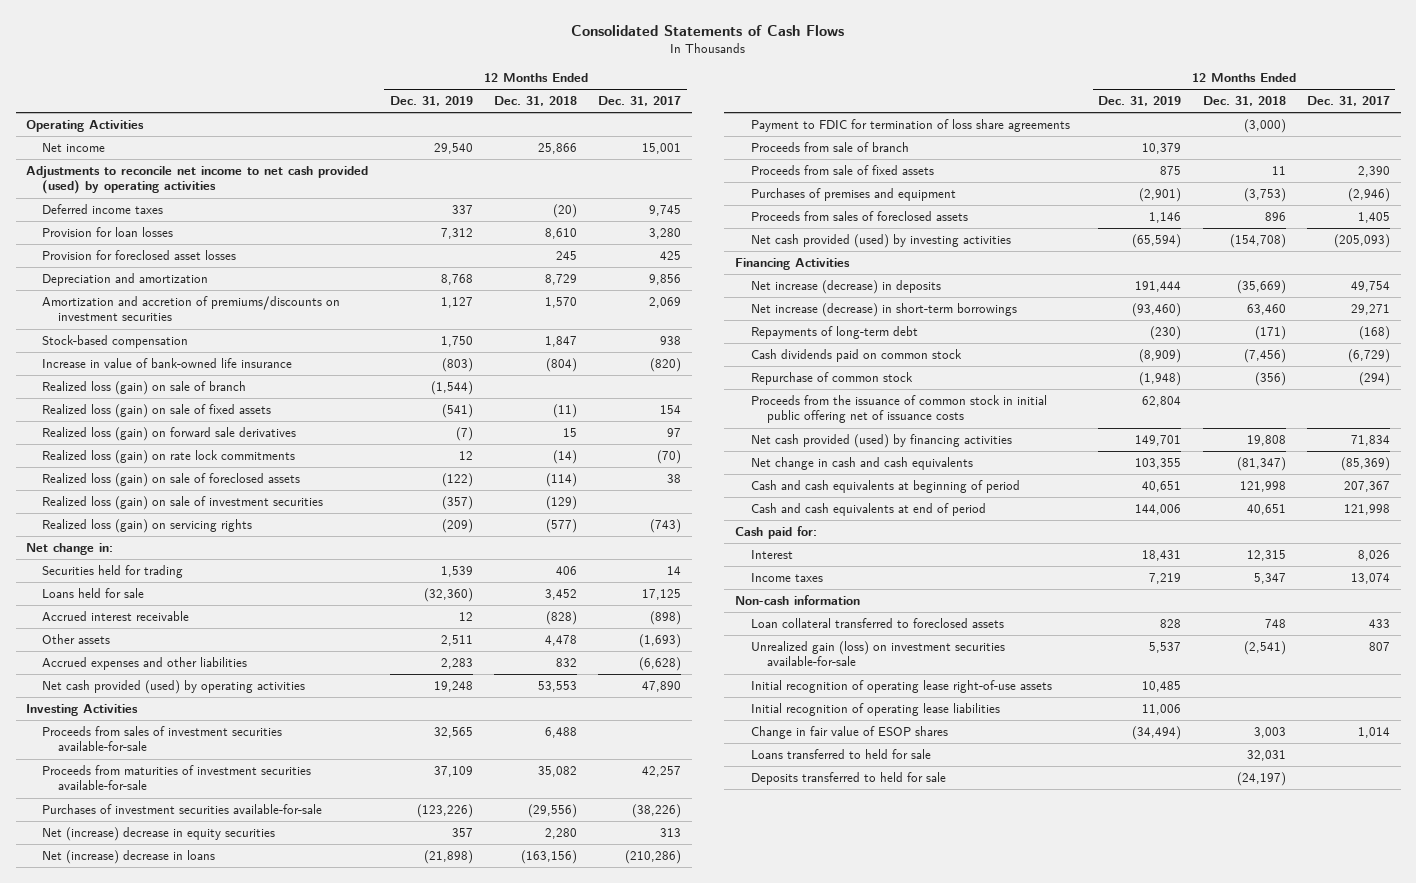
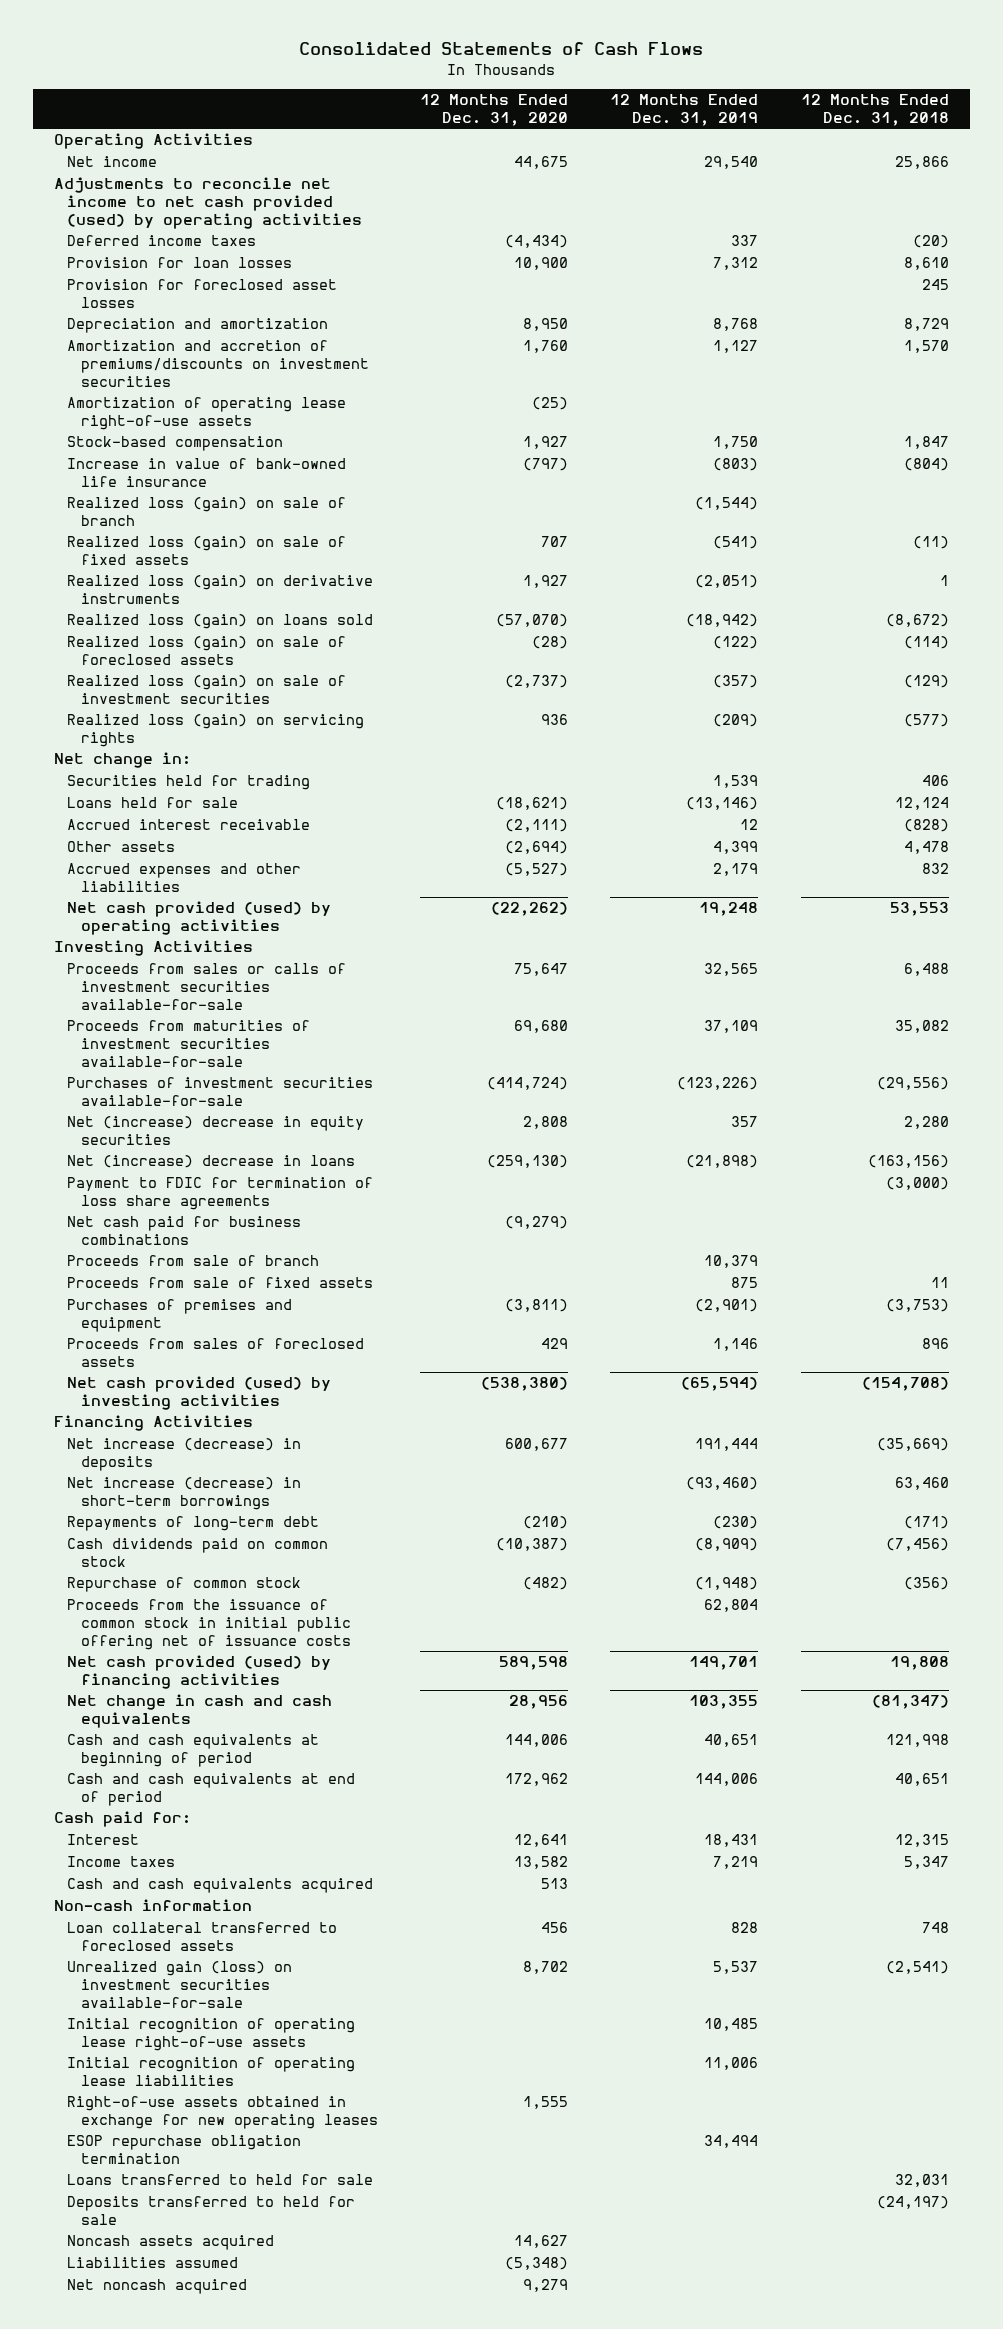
- | 12 Months Ended Dec. 31, 2019 | 12 Months Ended Dec. 31, 2018 | 12 Months Ended Dec. 31, 2017
+ | 12 Months Ended Dec. 31, 2020 | 12 Months Ended Dec. 31, 2019 | 12 Months Ended Dec. 31, 2018
+ Amortization of operating lease right-of-use assets | (25) | |
- Realized loss (gain) on forward sale derivatives | (7) | 15 | 97
- Realized loss (gain) on rate lock commitments | 12 | (14) | (70)
+ Realized loss (gain) on derivative instruments | 1,927 | (2,051) | 1
+ Realized loss (gain) on loans sold | (57,070) | (18,942) | (8,672)
- Loans held for sale | (32,360) | 3,452 | 17,125
+ Loans held for sale | (18,621) | (13,146) | 12,124
- Other assets | 2,511 | 4,478 | (1,693)
- Accrued expenses and other liabilities | 2,283 | 832 | (6,628)
+ Other assets | (2,694) | 4,399 | 4,478
+ Accrued expenses and other liabilities | (5,527) | 2,179 | 832
- Proceeds from sales of investment securities available-for-sale | 32,565 | 6,488 |
+ Proceeds from sales or calls of investment securities available-for-sale | 75,647 | 32,565 | 6,488
+ Net cash paid for business combinations | (9,279) | |
+ Cash and cash equivalents acquired | 513 | |
- Change in fair value of ESOP shares | (34,494) | 3,003 | 1,014
+ Right-of-use assets obtained in exchange for new operating leases | 1,555 | |
+ ESOP repurchase obligation termination | | 34,494 |
+ Noncash assets acquired | 14,627 | |
+ Liabilities assumed | (5,348) | |
+ Net noncash acquired | 9,279 | |

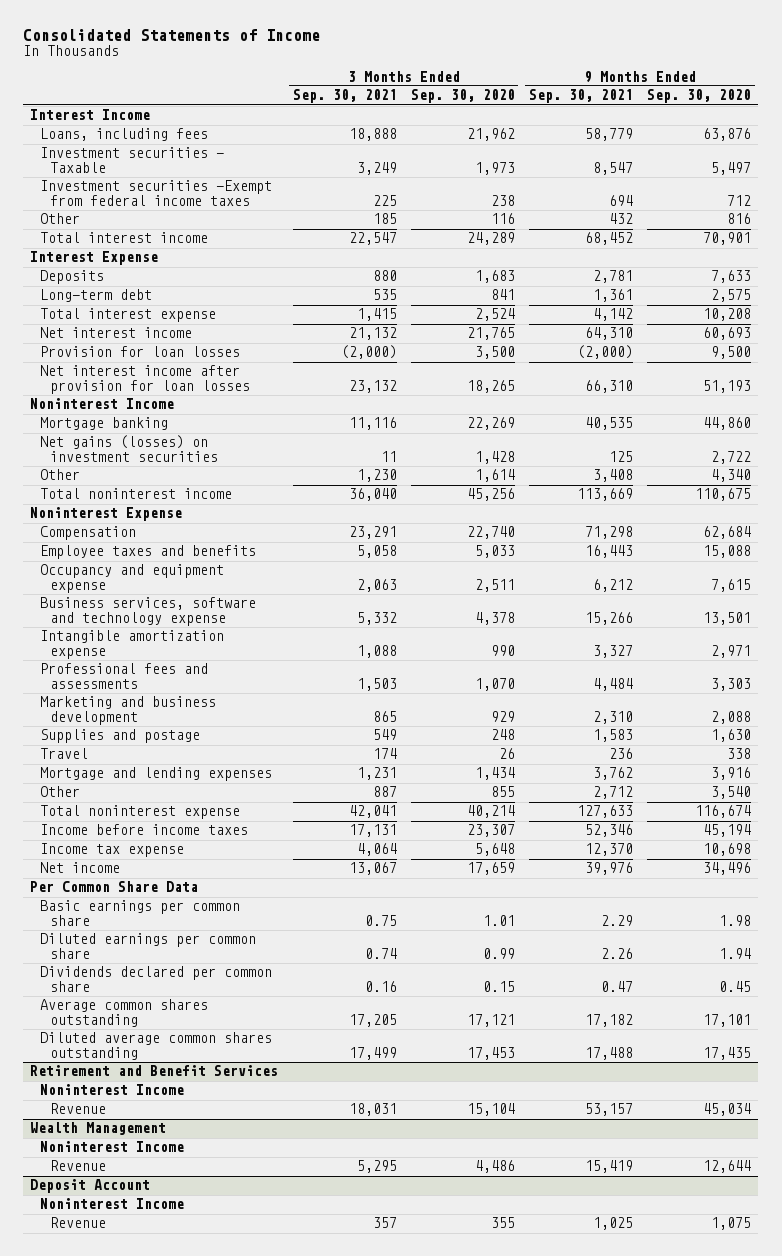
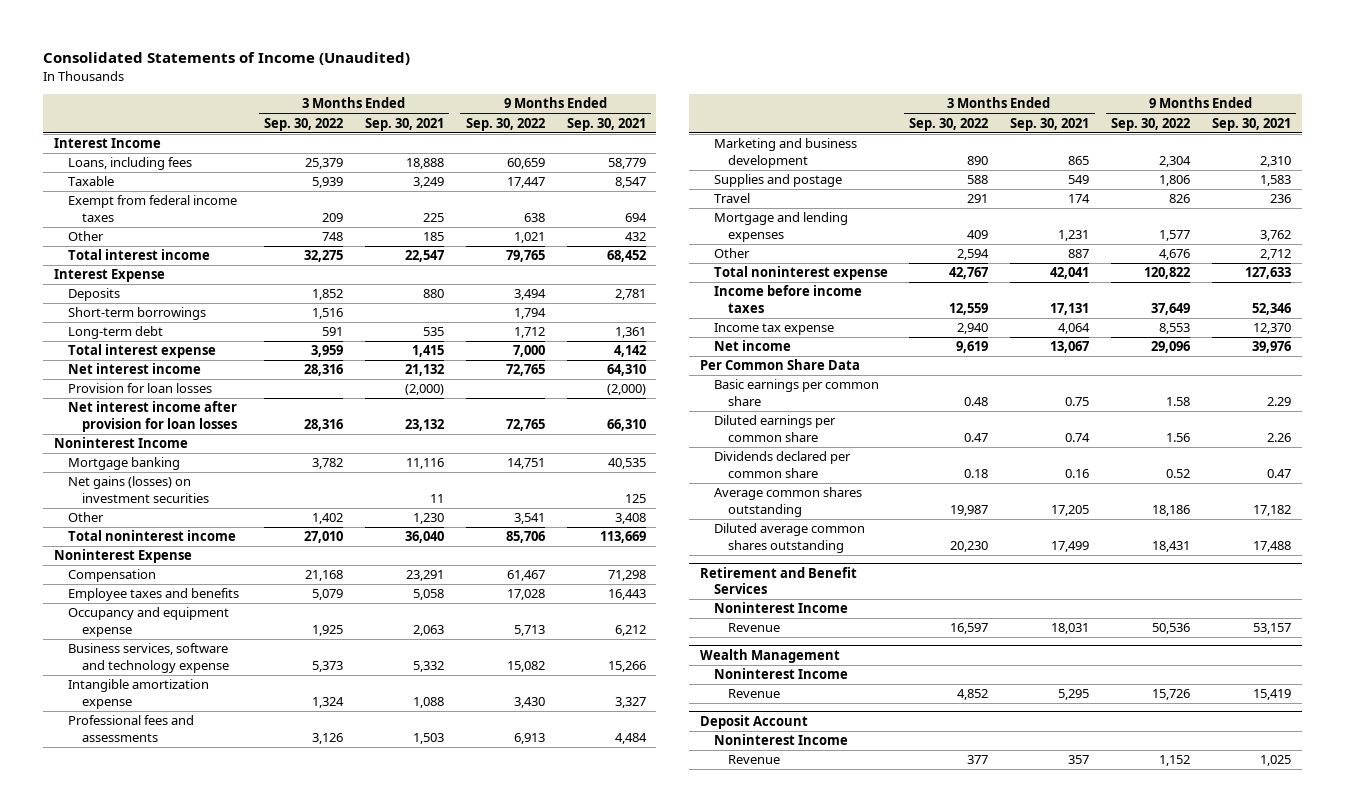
- Consolidated Statements of Income
+ Consolidated Statements of Income (Unaudited)
- | 3 Months Ended Sep. 30, 2021 | 3 Months Ended Sep. 30, 2020 | 9 Months Ended Sep. 30, 2021 | 9 Months Ended Sep. 30, 2020
+ | 3 Months Ended Sep. 30, 2022 | 3 Months Ended Sep. 30, 2021 | 9 Months Ended Sep. 30, 2022 | 9 Months Ended Sep. 30, 2021
- Investment securities - Taxable | 3,249 | 1,973 | 8,547 | 5,497
- Investment securities -Exempt from federal income taxes | 225 | 238 | 694 | 712
+ Taxable | 5,939 | 3,249 | 17,447 | 8,547
+ Exempt from federal income taxes | 209 | 225 | 638 | 694
+ Short-term borrowings | 1,516 | | 1,794 |

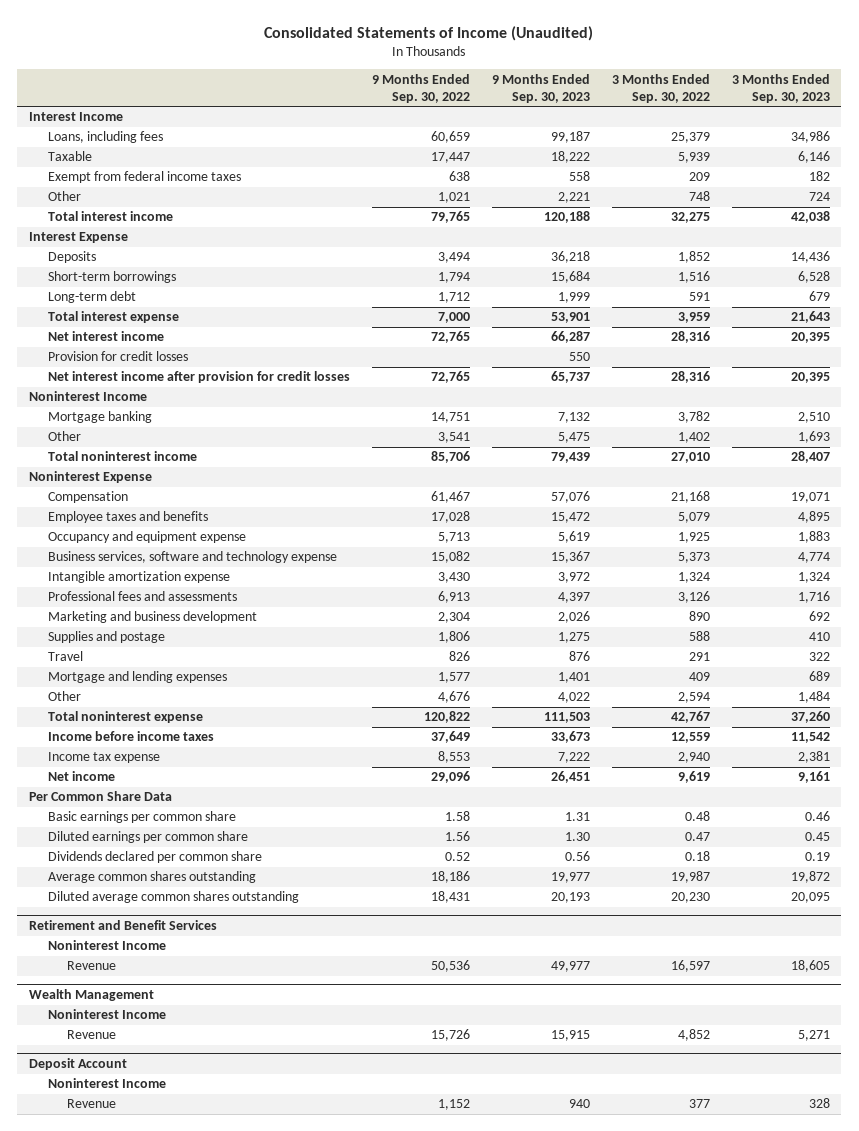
- | 3 Months Ended Sep. 30, 2022 | 3 Months Ended Sep. 30, 2021 | 9 Months Ended Sep. 30, 2022 | 9 Months Ended Sep. 30, 2021
+ | 9 Months Ended Sep. 30, 2022 | 9 Months Ended Sep. 30, 2023 | 3 Months Ended Sep. 30, 2022 | 3 Months Ended Sep. 30, 2023
- Provision for loan losses | | (2,000) | | (2,000)
- Net interest income after provision for loan losses | 28,316 | 23,132 | 72,765 | 66,310
+ Provision for credit losses | | 550 | |
+ Net interest income after provision for credit losses | 72,765 | 65,737 | 28,316 | 20,395
- Net gains (losses) on investment securities | | 11 | | 125

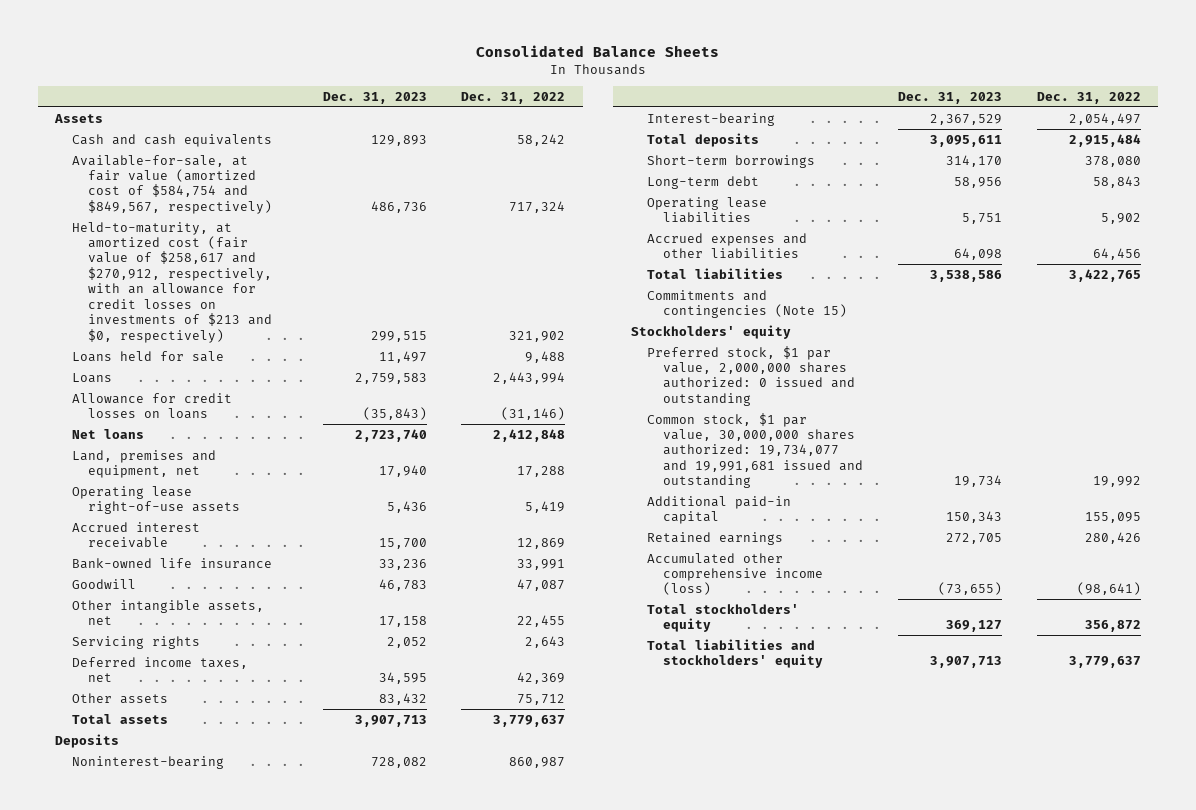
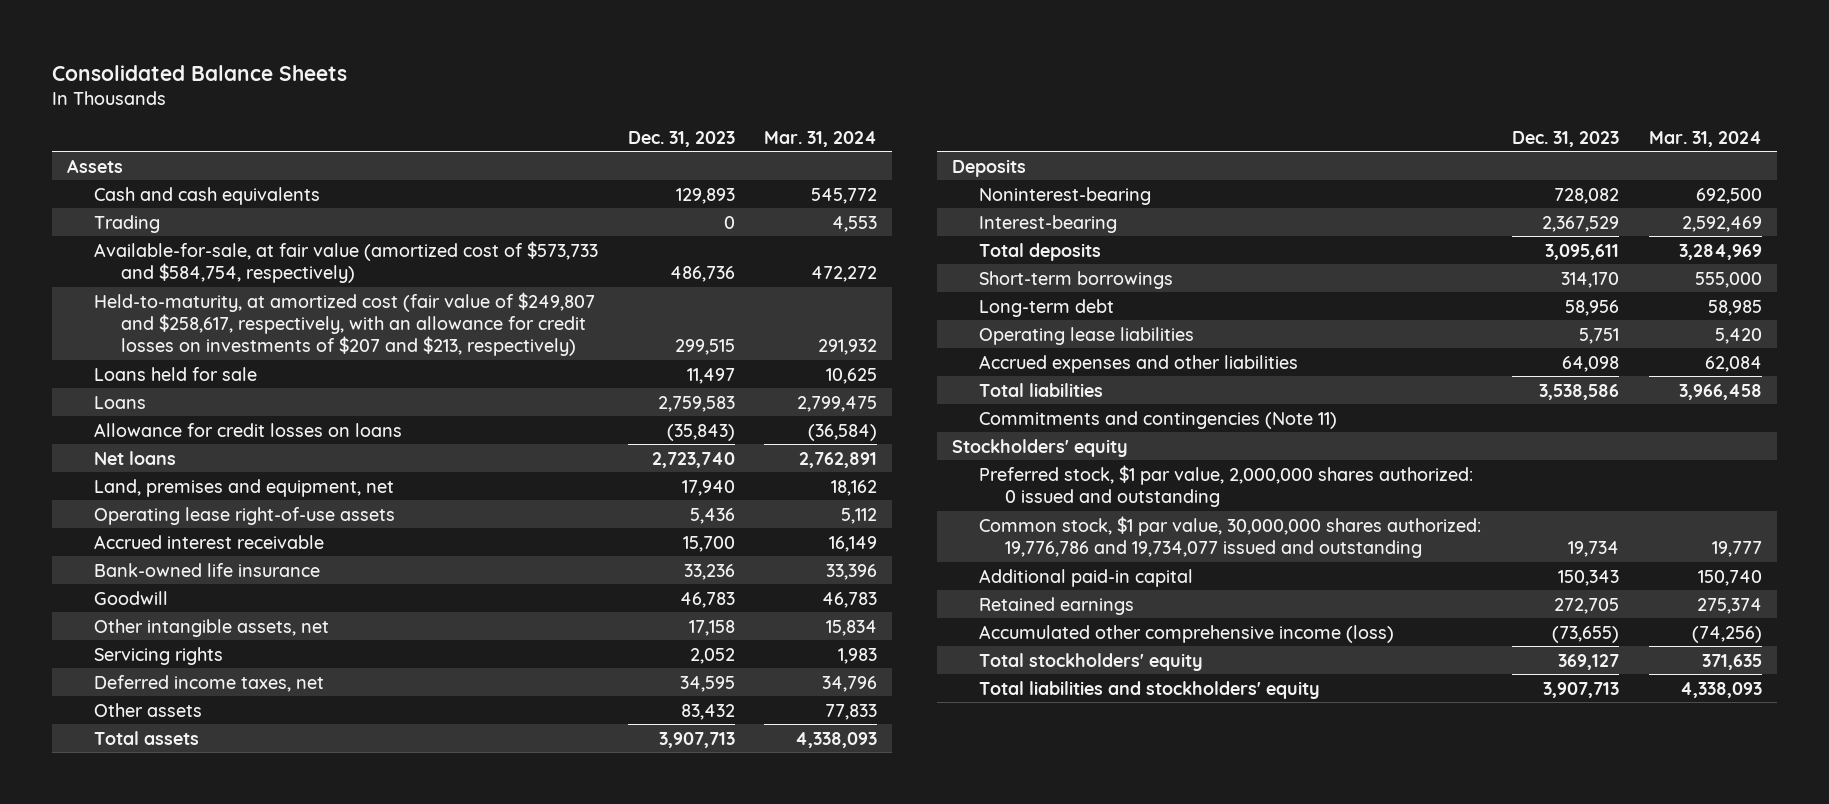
- | Dec. 31, 2023 | Dec. 31, 2022
+ | Dec. 31, 2023 | Mar. 31, 2024
- Available-for-sale, at fair value (amortized cost of $584,754 and $849,567, respectively) | 486,736 | 717,324
- Held-to-maturity, at amortized cost (fair value of $258,617 and $270,912, respectively, with an allowance for credit losses on investments of $213 and $0, respectively) | 299,515 | 321,902
+ Trading | 0 | 4,553
+ Available-for-sale, at fair value (amortized cost of $573,733 and $584,754, respectively) | 486,736 | 472,272
+ Held-to-maturity, at amortized cost (fair value of $249,807 and $258,617, respectively, with an allowance for credit losses on investments of $207 and $213, respectively) | 299,515 | 291,932
- Commitments and contingencies (Note 15)
+ Commitments and contingencies (Note 11)
- Common stock, $1 par value, 30,000,000 shares authorized: 19,734,077 and 19,991,681 issued and outstanding | 19,734 | 19,992
+ Common stock, $1 par value, 30,000,000 shares authorized: 19,776,786 and 19,734,077 issued and outstanding | 19,734 | 19,777

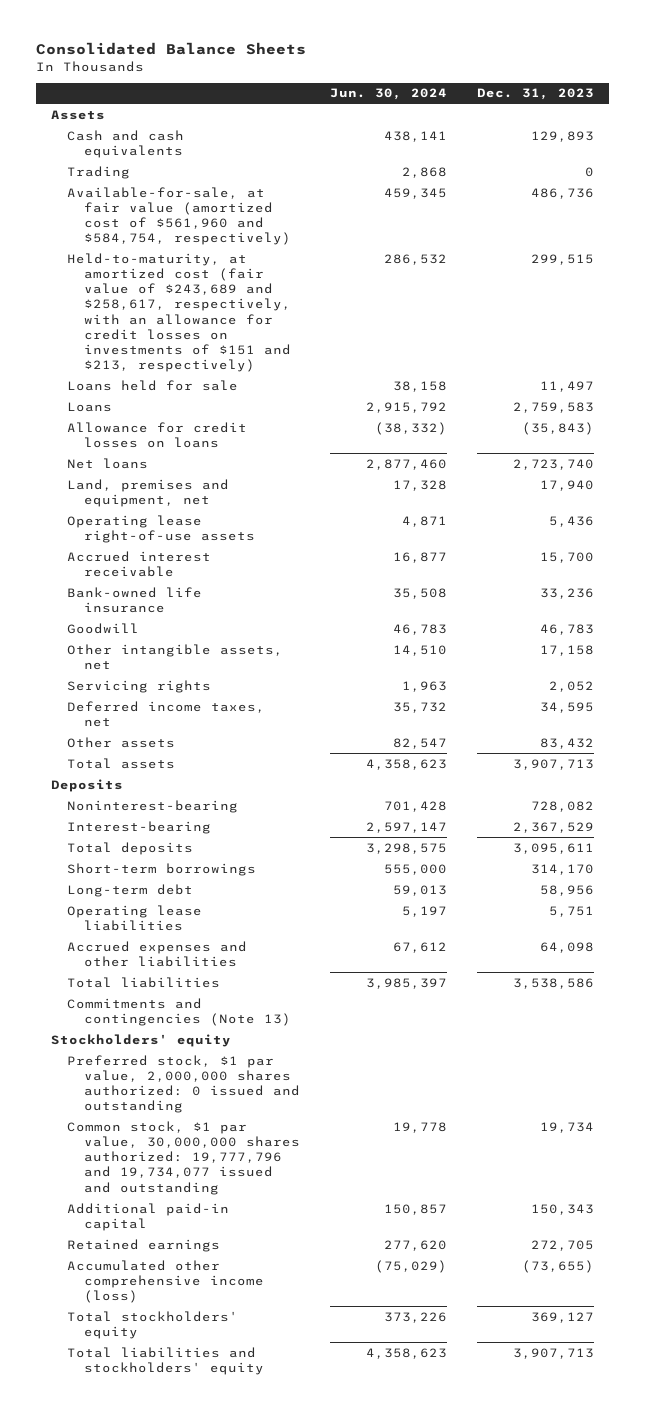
- | Dec. 31, 2023 | Mar. 31, 2024
+ | Jun. 30, 2024 | Dec. 31, 2023
- Available-for-sale, at fair value (amortized cost of $573,733 and $584,754, respectively) | 486,736 | 472,272
- Held-to-maturity, at amortized cost (fair value of $249,807 and $258,617, respectively, with an allowance for credit losses on investments of $207 and $213, respectively) | 299,515 | 291,932
+ Available-for-sale, at fair value (amortized cost of $561,960 and $584,754, respectively) | 459,345 | 486,736
+ Held-to-maturity, at amortized cost (fair value of $243,689 and $258,617, respectively, with an allowance for credit losses on investments of $151 and $213, respectively) | 286,532 | 299,515
- Commitments and contingencies (Note 11)
+ Commitments and contingencies (Note 13)
- Common stock, $1 par value, 30,000,000 shares authorized: 19,776,786 and 19,734,077 issued and outstanding | 19,734 | 19,777
+ Common stock, $1 par value, 30,000,000 shares authorized: 19,777,796 and 19,734,077 issued and outstanding | 19,778 | 19,734

